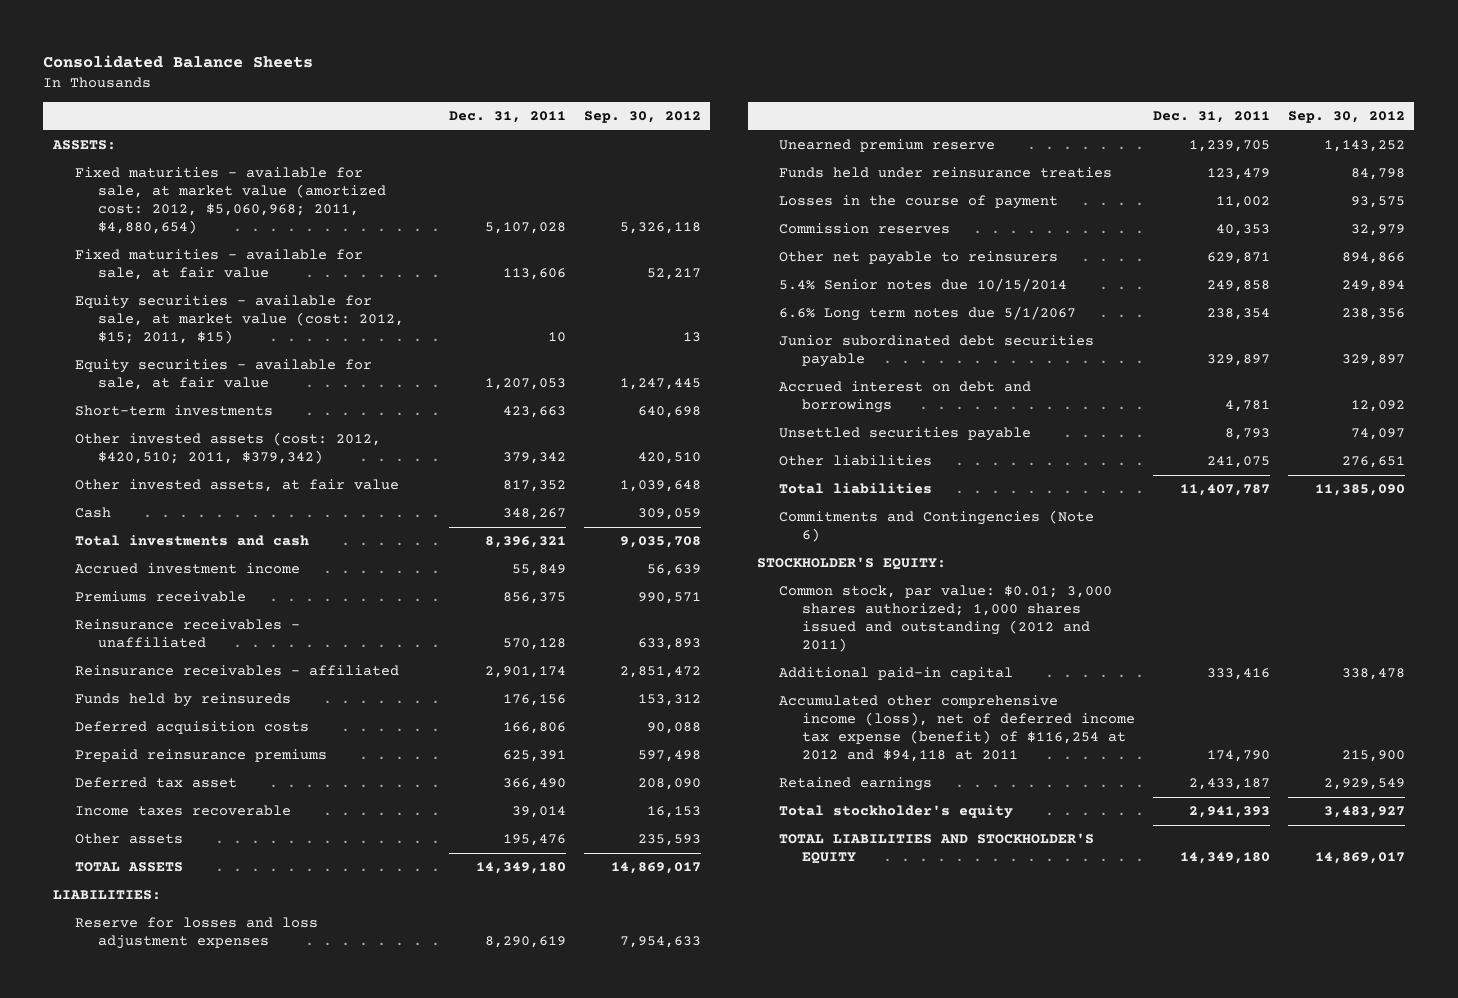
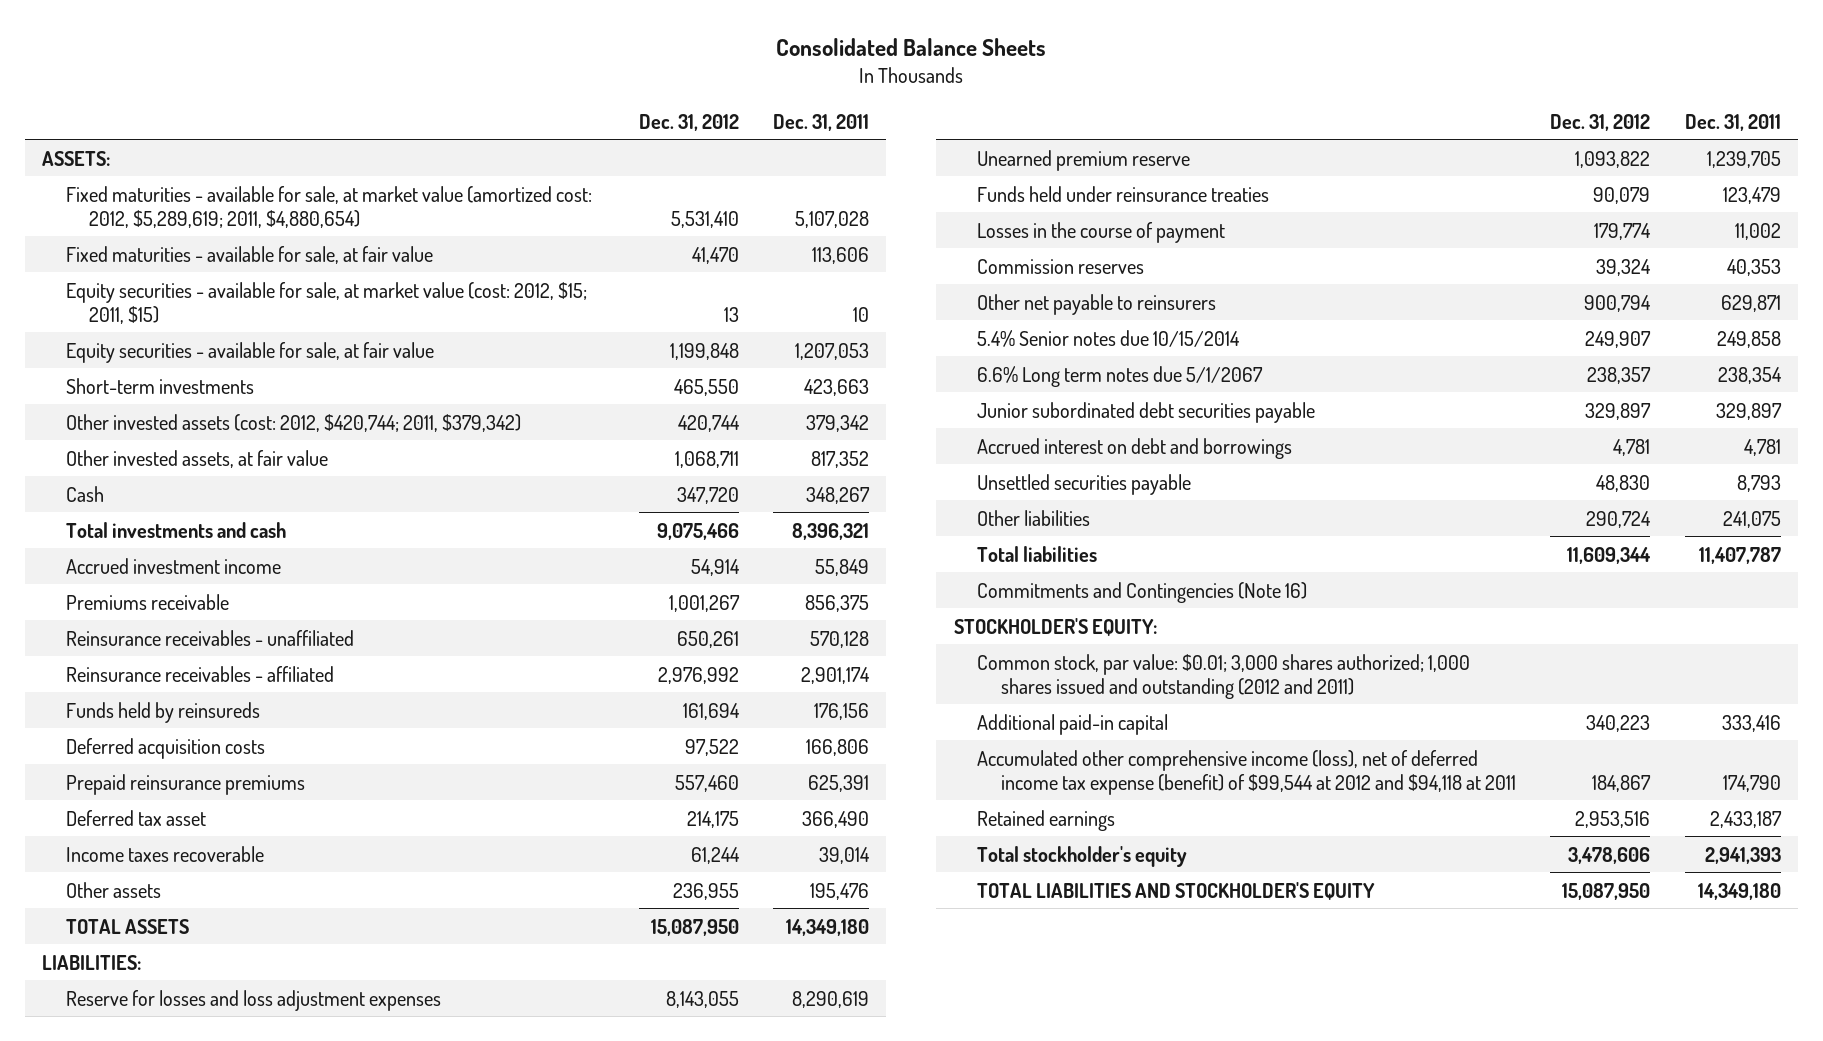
- | Dec. 31, 2011 | Sep. 30, 2012
+ | Dec. 31, 2012 | Dec. 31, 2011
- Fixed maturities - available for sale, at market value (amortized cost: 2012, $5,060,968; 2011, $4,880,654) | 5,107,028 | 5,326,118
+ Fixed maturities - available for sale, at market value (amortized cost: 2012, $5,289,619; 2011, $4,880,654) | 5,531,410 | 5,107,028
- Other invested assets (cost: 2012, $420,510; 2011, $379,342) | 379,342 | 420,510
+ Other invested assets (cost: 2012, $420,744; 2011, $379,342) | 420,744 | 379,342
- Commitments and Contingencies (Note 6)
+ Commitments and Contingencies (Note 16)
- Accumulated other comprehensive income (loss), net of deferred income tax expense (benefit) of $116,254 at 2012 and $94,118 at 2011 | 174,790 | 215,900
+ Accumulated other comprehensive income (loss), net of deferred income tax expense (benefit) of $99,544 at 2012 and $94,118 at 2011 | 184,867 | 174,790

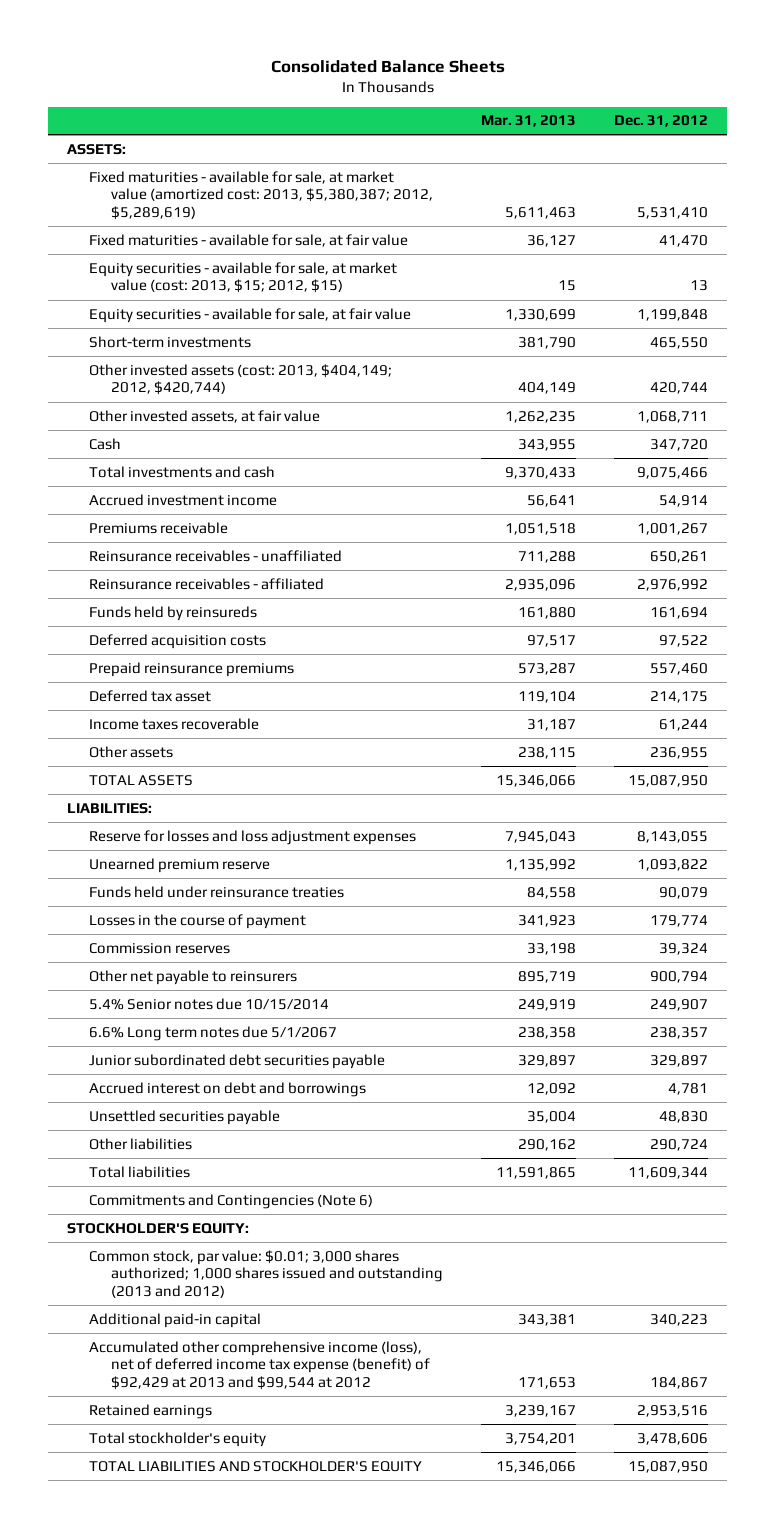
- | Dec. 31, 2012 | Dec. 31, 2011
+ | Mar. 31, 2013 | Dec. 31, 2012
- Fixed maturities - available for sale, at market value (amortized cost: 2012, $5,289,619; 2011, $4,880,654) | 5,531,410 | 5,107,028
+ Fixed maturities - available for sale, at market value (amortized cost: 2013, $5,380,387; 2012, $5,289,619) | 5,611,463 | 5,531,410
- Equity securities - available for sale, at market value (cost: 2012, $15; 2011, $15) | 13 | 10
+ Equity securities - available for sale, at market value (cost: 2013, $15; 2012, $15) | 15 | 13
- Other invested assets (cost: 2012, $420,744; 2011, $379,342) | 420,744 | 379,342
+ Other invested assets (cost: 2013, $404,149; 2012, $420,744) | 404,149 | 420,744
- Commitments and Contingencies (Note 16)
+ Commitments and Contingencies (Note 6)
- Common stock, par value: $0.01; 3,000 shares authorized; 1,000 shares issued and outstanding (2012 and 2011)
+ Common stock, par value: $0.01; 3,000 shares authorized; 1,000 shares issued and outstanding (2013 and 2012)
- Accumulated other comprehensive income (loss), net of deferred income tax expense (benefit) of $99,544 at 2012 and $94,118 at 2011 | 184,867 | 174,790
+ Accumulated other comprehensive income (loss), net of deferred income tax expense (benefit) of $92,429 at 2013 and $99,544 at 2012 | 171,653 | 184,867

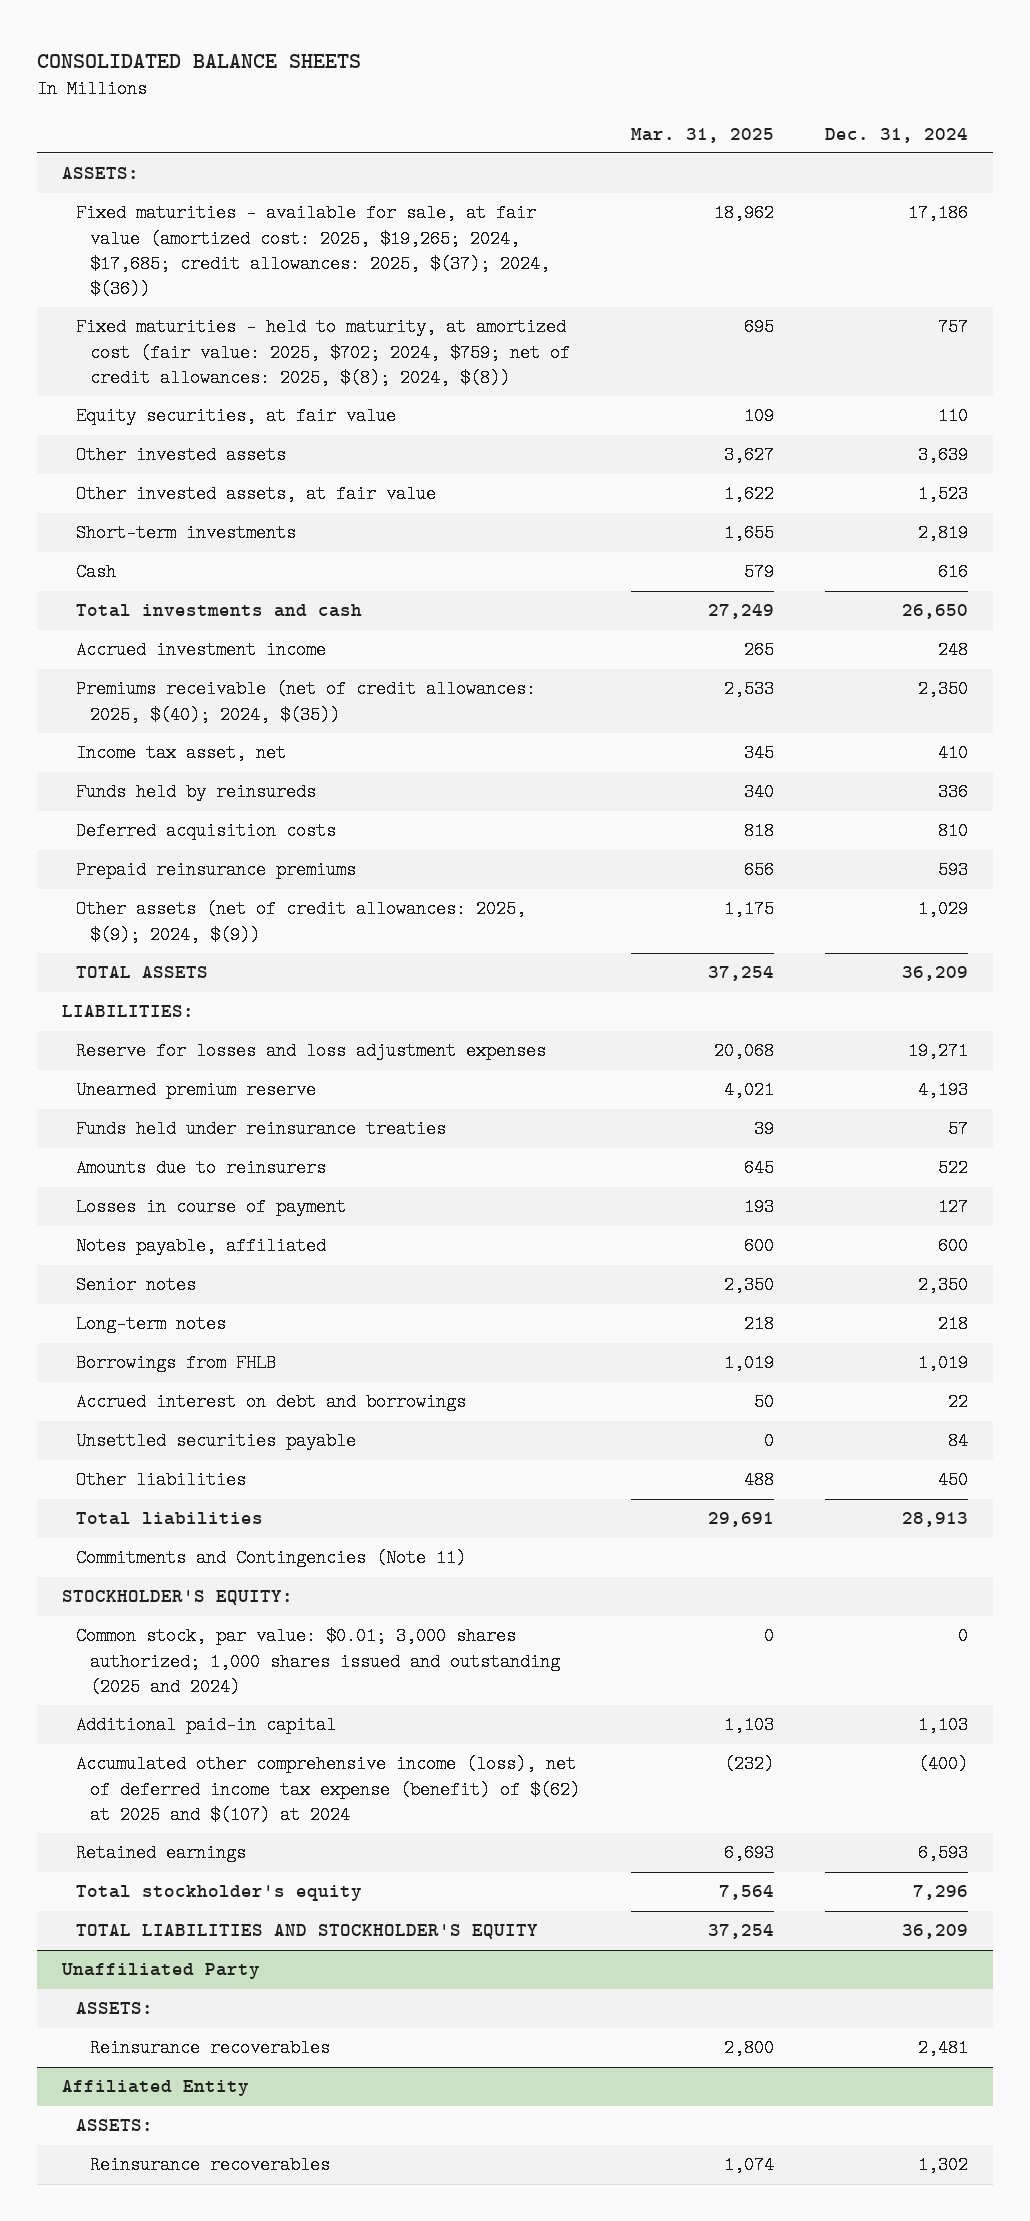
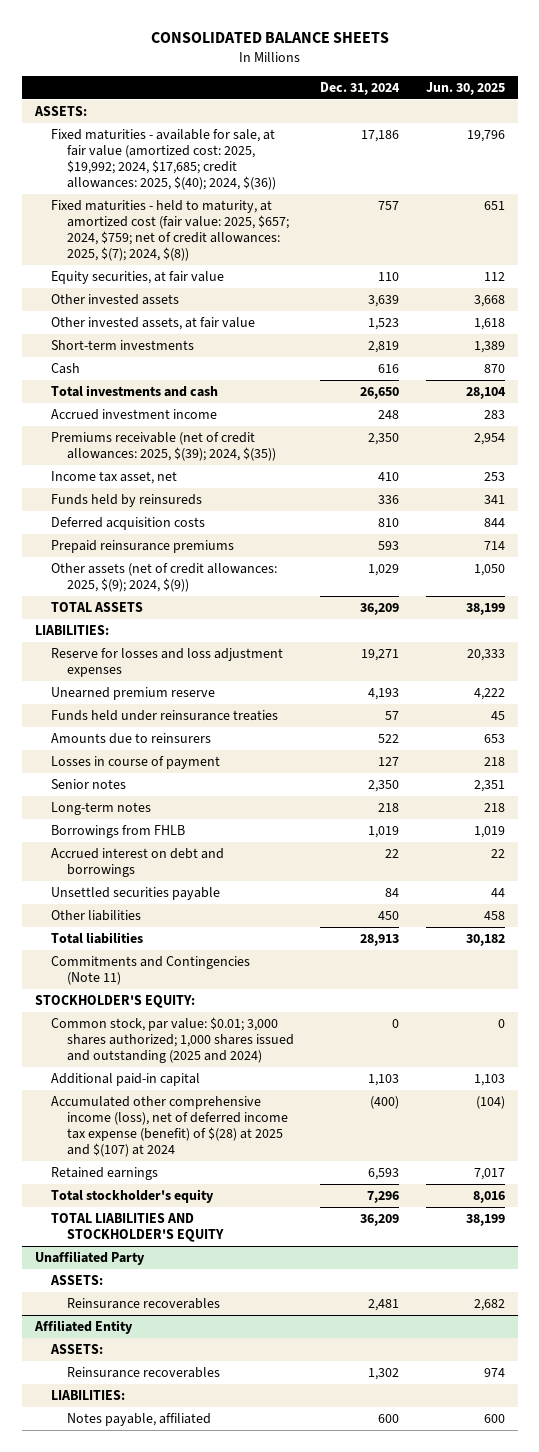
- | Mar. 31, 2025 | Dec. 31, 2024
+ | Dec. 31, 2024 | Jun. 30, 2025
- Fixed maturities - available for sale, at fair value (amortized cost: 2025, $19,265; 2024, $17,685; credit allowances: 2025, $(37); 2024, $(36)) | 18,962 | 17,186
- Fixed maturities - held to maturity, at amortized cost (fair value: 2025, $702; 2024, $759; net of credit allowances: 2025, $(8); 2024, $(8)) | 695 | 757
+ Fixed maturities - available for sale, at fair value (amortized cost: 2025, $19,992; 2024, $17,685; credit allowances: 2025, $(40); 2024, $(36)) | 17,186 | 19,796
+ Fixed maturities - held to maturity, at amortized cost (fair value: 2025, $657; 2024, $759; net of credit allowances: 2025, $(7); 2024, $(8)) | 757 | 651
- Premiums receivable (net of credit allowances: 2025, $(40); 2024, $(35)) | 2,533 | 2,350
+ Premiums receivable (net of credit allowances: 2025, $(39); 2024, $(35)) | 2,350 | 2,954
- Notes payable, affiliated | 600 | 600
- Accumulated other comprehensive income (loss), net of deferred income tax expense (benefit) of $(62) at 2025 and $(107) at 2024 | (232) | (400)
+ Accumulated other comprehensive income (loss), net of deferred income tax expense (benefit) of $(28) at 2025 and $(107) at 2024 | (400) | (104)
@ Affiliated Entity
+ LIABILITIES:
+ Notes payable, affiliated | 600 | 600

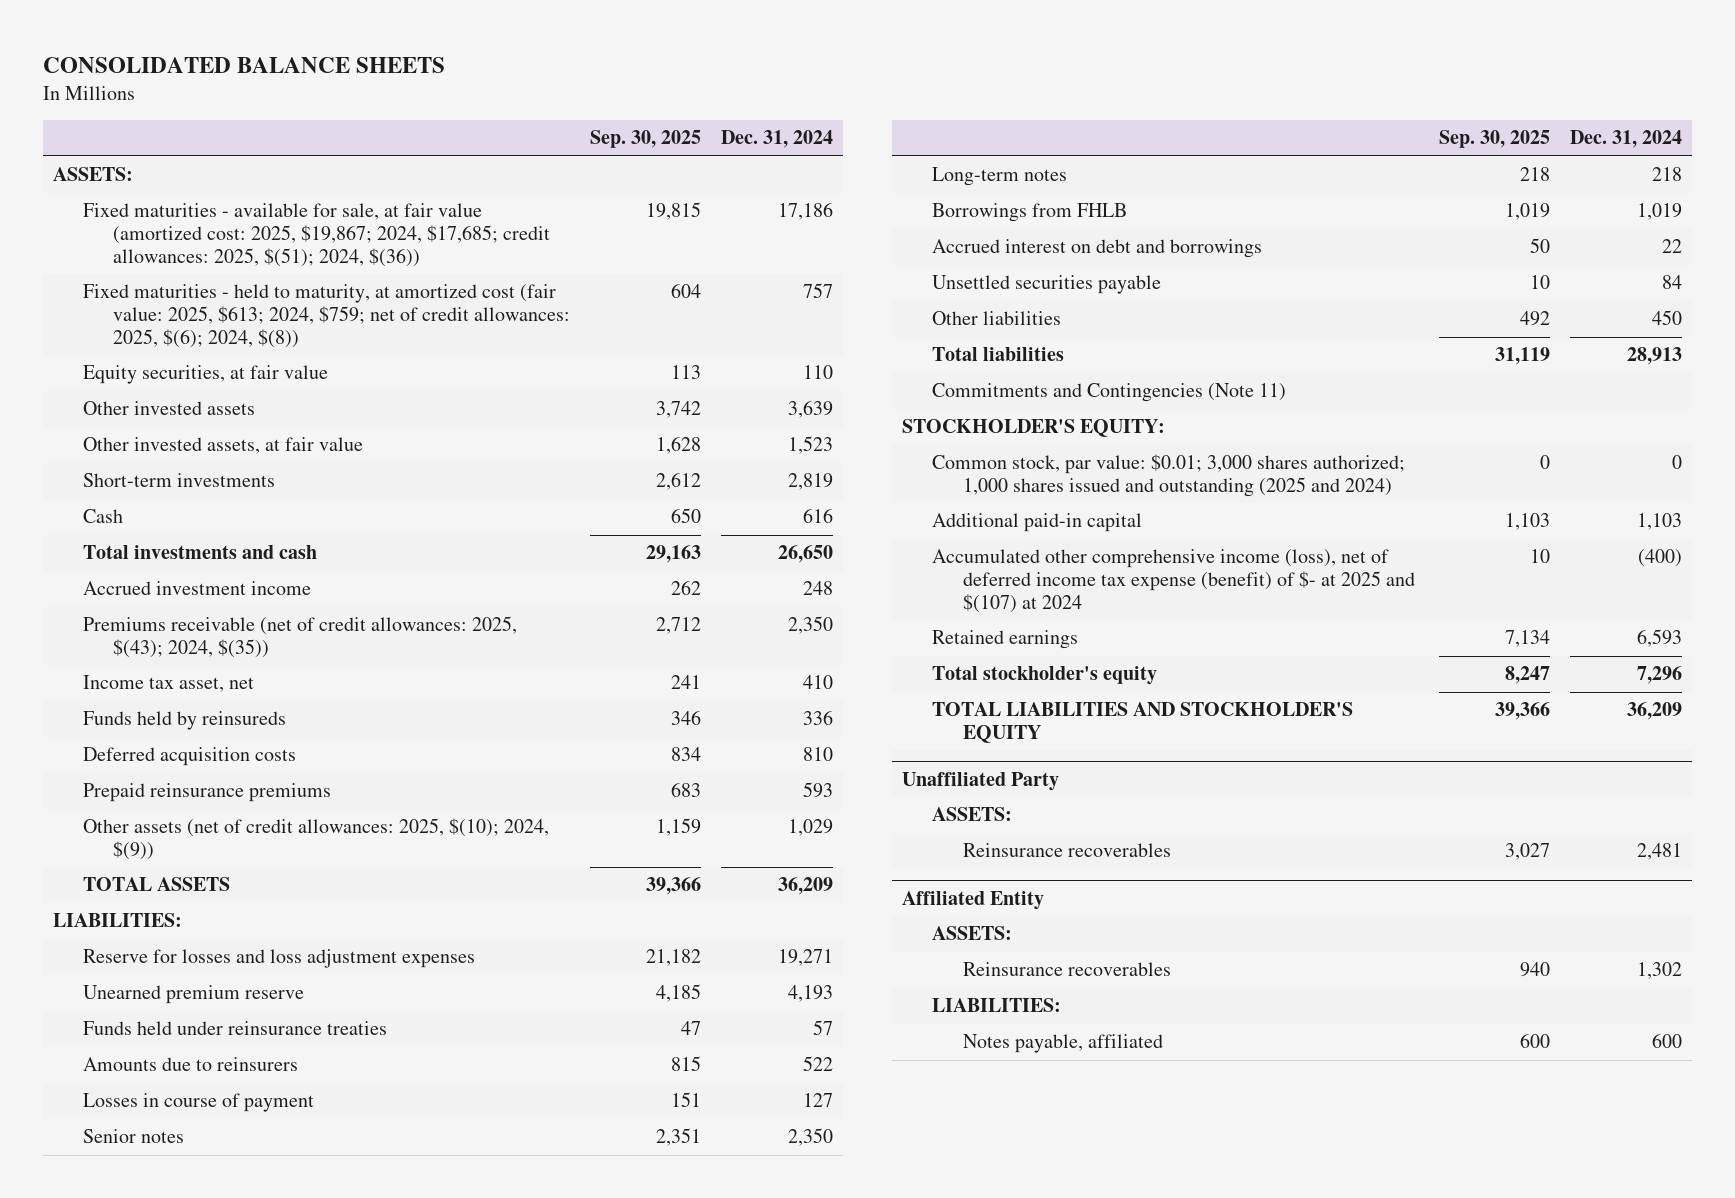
- | Dec. 31, 2024 | Jun. 30, 2025
+ | Sep. 30, 2025 | Dec. 31, 2024
- Fixed maturities - available for sale, at fair value (amortized cost: 2025, $19,992; 2024, $17,685; credit allowances: 2025, $(40); 2024, $(36)) | 17,186 | 19,796
- Fixed maturities - held to maturity, at amortized cost (fair value: 2025, $657; 2024, $759; net of credit allowances: 2025, $(7); 2024, $(8)) | 757 | 651
+ Fixed maturities - available for sale, at fair value (amortized cost: 2025, $19,867; 2024, $17,685; credit allowances: 2025, $(51); 2024, $(36)) | 19,815 | 17,186
+ Fixed maturities - held to maturity, at amortized cost (fair value: 2025, $613; 2024, $759; net of credit allowances: 2025, $(6); 2024, $(8)) | 604 | 757
- Premiums receivable (net of credit allowances: 2025, $(39); 2024, $(35)) | 2,350 | 2,954
+ Premiums receivable (net of credit allowances: 2025, $(43); 2024, $(35)) | 2,712 | 2,350
- Other assets (net of credit allowances: 2025, $(9); 2024, $(9)) | 1,029 | 1,050
+ Other assets (net of credit allowances: 2025, $(10); 2024, $(9)) | 1,159 | 1,029
- Accumulated other comprehensive income (loss), net of deferred income tax expense (benefit) of $(28) at 2025 and $(107) at 2024 | (400) | (104)
+ Accumulated other comprehensive income (loss), net of deferred income tax expense (benefit) of $- at 2025 and $(107) at 2024 | 10 | (400)

